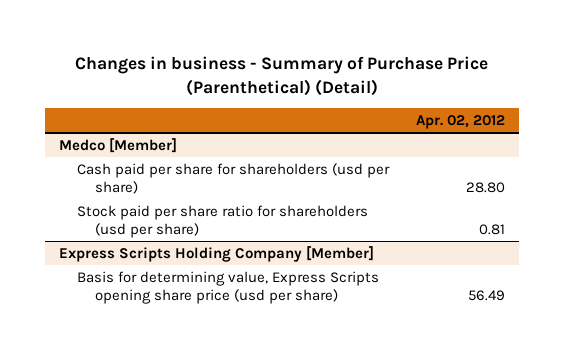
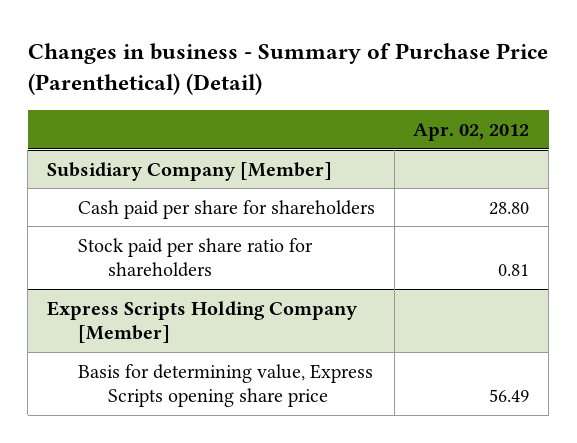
- Medco [Member]
- Cash paid per share for shareholders (usd per share) | 28.80
- Stock paid per share ratio for shareholders (usd per share) | 0.81
+ Subsidiary Company [Member]
+ Cash paid per share for shareholders | 28.80
+ Stock paid per share ratio for shareholders | 0.81
@ Express Scripts Holding Company [Member]
- Basis for determining value, Express Scripts opening share price (usd per share) | 56.49
+ Basis for determining value, Express Scripts opening share price | 56.49

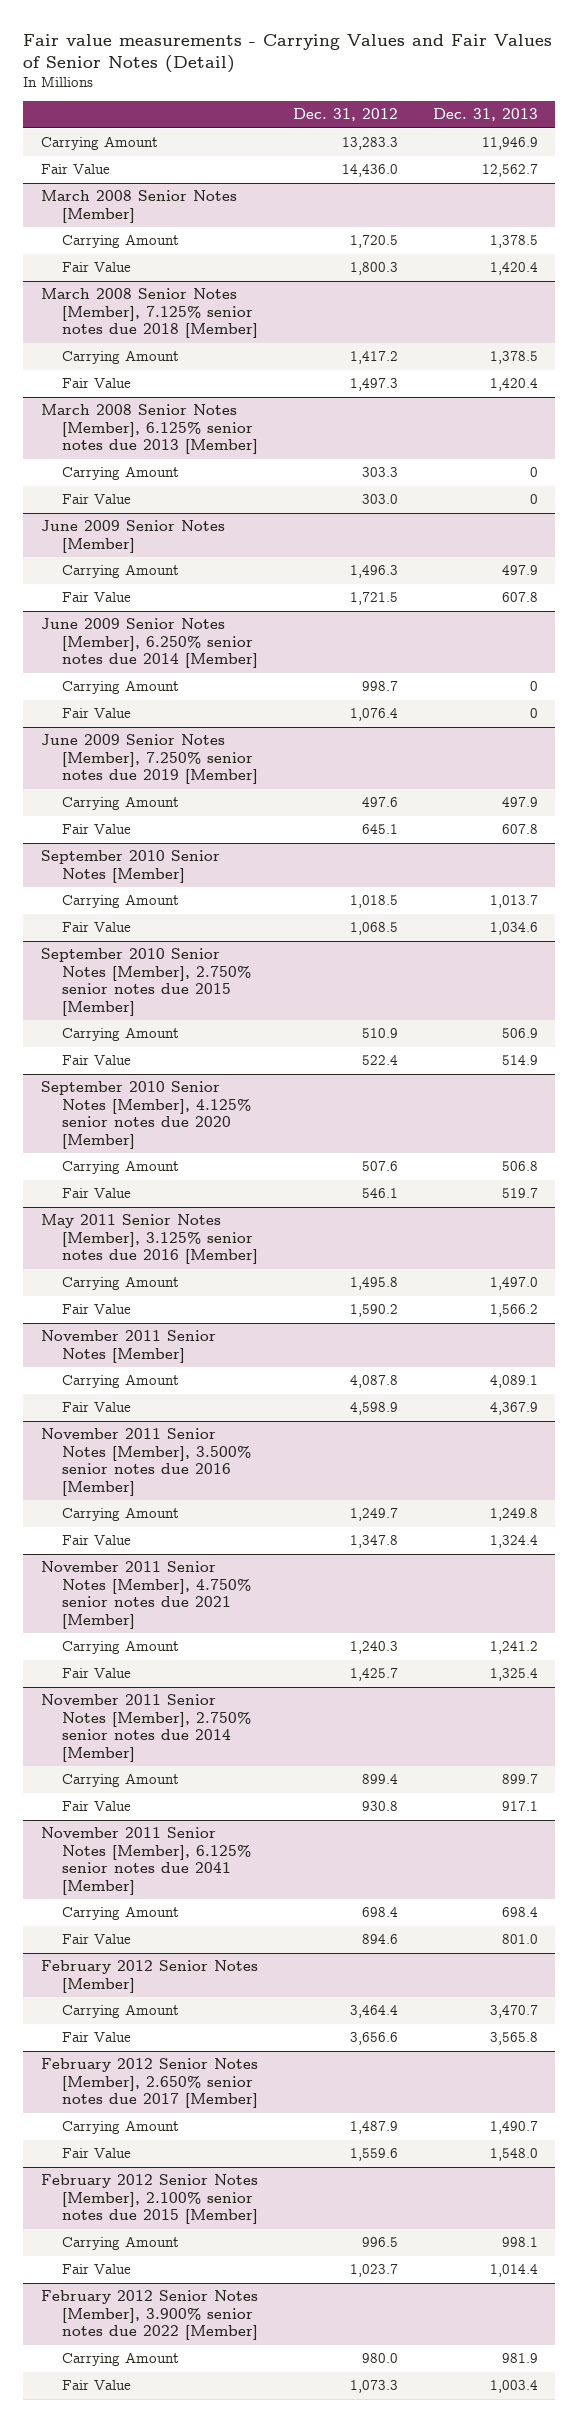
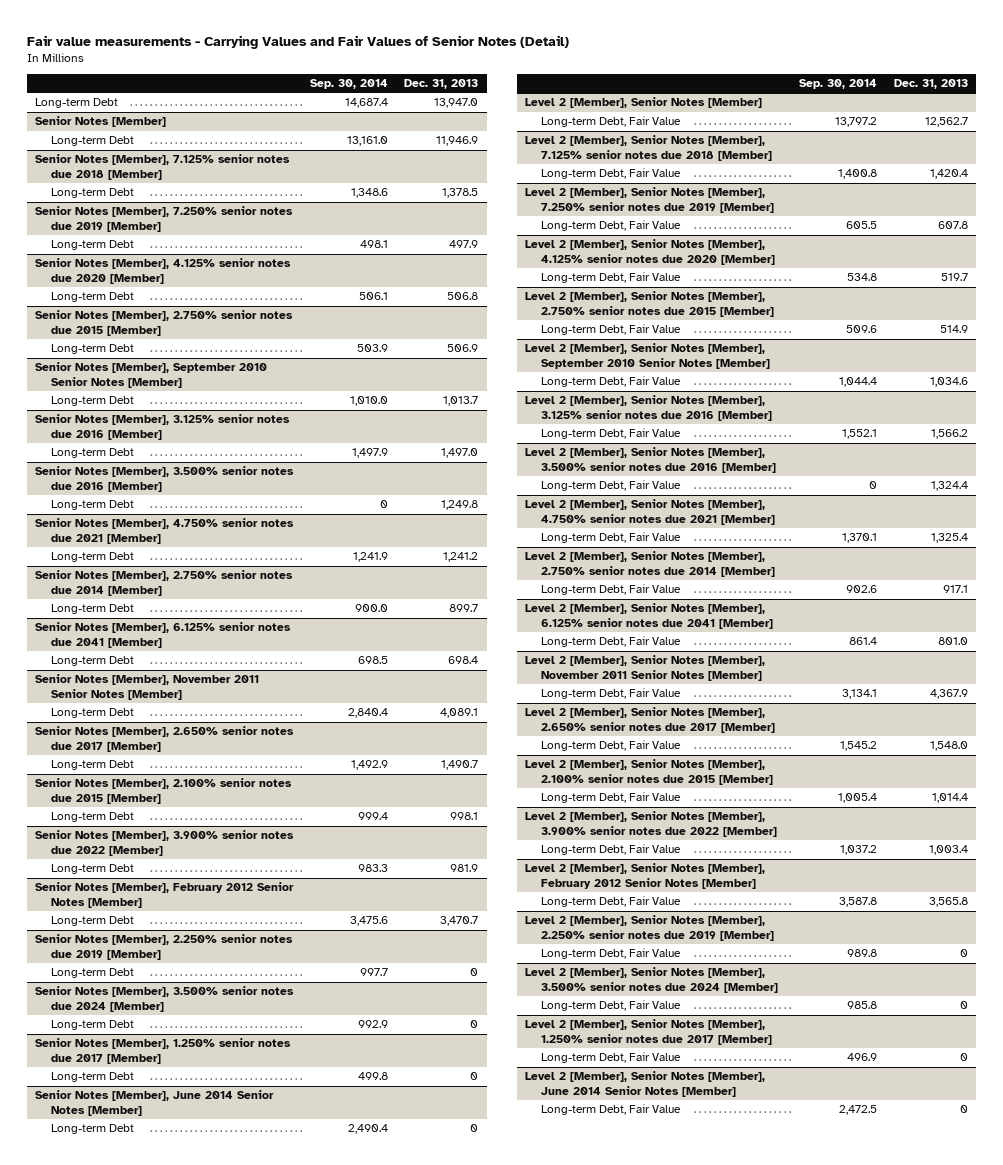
- | Dec. 31, 2012 | Dec. 31, 2013
+ | Sep. 30, 2014 | Dec. 31, 2013
- Carrying Amount | 13,283.3 | 11,946.9
- Fair Value | 14,436.0 | 12,562.7
- March 2008 Senior Notes [Member]
- Carrying Amount | 1,720.5 | 1,378.5
- Fair Value | 1,800.3 | 1,420.4
- March 2008 Senior Notes [Member], 7.125% senior notes due 2018 [Member]
- Carrying Amount | 1,417.2 | 1,378.5
- Fair Value | 1,497.3 | 1,420.4
- March 2008 Senior Notes [Member], 6.125% senior notes due 2013 [Member]
- Carrying Amount | 303.3 | 0
- Fair Value | 303.0 | 0
- June 2009 Senior Notes [Member]
- Carrying Amount | 1,496.3 | 497.9
- Fair Value | 1,721.5 | 607.8
- June 2009 Senior Notes [Member], 6.250% senior notes due 2014 [Member]
- Carrying Amount | 998.7 | 0
- Fair Value | 1,076.4 | 0
- June 2009 Senior Notes [Member], 7.250% senior notes due 2019 [Member]
- Carrying Amount | 497.6 | 497.9
- Fair Value | 645.1 | 607.8
- September 2010 Senior Notes [Member]
- Carrying Amount | 1,018.5 | 1,013.7
- Fair Value | 1,068.5 | 1,034.6
- September 2010 Senior Notes [Member], 2.750% senior notes due 2015 [Member]
- Carrying Amount | 510.9 | 506.9
- Fair Value | 522.4 | 514.9
- September 2010 Senior Notes [Member], 4.125% senior notes due 2020 [Member]
- Carrying Amount | 507.6 | 506.8
- Fair Value | 546.1 | 519.7
- May 2011 Senior Notes [Member], 3.125% senior notes due 2016 [Member]
- Carrying Amount | 1,495.8 | 1,497.0
- Fair Value | 1,590.2 | 1,566.2
- November 2011 Senior Notes [Member]
- Carrying Amount | 4,087.8 | 4,089.1
- Fair Value | 4,598.9 | 4,367.9
- November 2011 Senior Notes [Member], 3.500% senior notes due 2016 [Member]
- Carrying Amount | 1,249.7 | 1,249.8
- Fair Value | 1,347.8 | 1,324.4
- November 2011 Senior Notes [Member], 4.750% senior notes due 2021 [Member]
- Carrying Amount | 1,240.3 | 1,241.2
- Fair Value | 1,425.7 | 1,325.4
- November 2011 Senior Notes [Member], 2.750% senior notes due 2014 [Member]
- Carrying Amount | 899.4 | 899.7
- Fair Value | 930.8 | 917.1
- November 2011 Senior Notes [Member], 6.125% senior notes due 2041 [Member]
- Carrying Amount | 698.4 | 698.4
- Fair Value | 894.6 | 801.0
- February 2012 Senior Notes [Member]
- Carrying Amount | 3,464.4 | 3,470.7
- Fair Value | 3,656.6 | 3,565.8
- February 2012 Senior Notes [Member], 2.650% senior notes due 2017 [Member]
- Carrying Amount | 1,487.9 | 1,490.7
- Fair Value | 1,559.6 | 1,548.0
- February 2012 Senior Notes [Member], 2.100% senior notes due 2015 [Member]
- Carrying Amount | 996.5 | 998.1
- Fair Value | 1,023.7 | 1,014.4
- February 2012 Senior Notes [Member], 3.900% senior notes due 2022 [Member]
- Carrying Amount | 980.0 | 981.9
- Fair Value | 1,073.3 | 1,003.4
+ Long-term Debt | 14,687.4 | 13,947.0
+ Senior Notes [Member]
+ Long-term Debt | 13,161.0 | 11,946.9
+ Senior Notes [Member], 7.125% senior notes due 2018 [Member]
+ Long-term Debt | 1,348.6 | 1,378.5
+ Senior Notes [Member], 7.250% senior notes due 2019 [Member]
+ Long-term Debt | 498.1 | 497.9
+ Senior Notes [Member], 4.125% senior notes due 2020 [Member]
+ Long-term Debt | 506.1 | 506.8
+ Senior Notes [Member], 2.750% senior notes due 2015 [Member]
+ Long-term Debt | 503.9 | 506.9
+ Senior Notes [Member], September 2010 Senior Notes [Member]
+ Long-term Debt | 1,010.0 | 1,013.7
+ Senior Notes [Member], 3.125% senior notes due 2016 [Member]
+ Long-term Debt | 1,497.9 | 1,497.0
+ Senior Notes [Member], 3.500% senior notes due 2016 [Member]
+ Long-term Debt | 0 | 1,249.8
+ Senior Notes [Member], 4.750% senior notes due 2021 [Member]
+ Long-term Debt | 1,241.9 | 1,241.2
+ Senior Notes [Member], 2.750% senior notes due 2014 [Member]
+ Long-term Debt | 900.0 | 899.7
+ Senior Notes [Member], 6.125% senior notes due 2041 [Member]
+ Long-term Debt | 698.5 | 698.4
+ Senior Notes [Member], November 2011 Senior Notes [Member]
+ Long-term Debt | 2,840.4 | 4,089.1
+ Senior Notes [Member], 2.650% senior notes due 2017 [Member]
+ Long-term Debt | 1,492.9 | 1,490.7
+ Senior Notes [Member], 2.100% senior notes due 2015 [Member]
+ Long-term Debt | 999.4 | 998.1
+ Senior Notes [Member], 3.900% senior notes due 2022 [Member]
+ Long-term Debt | 983.3 | 981.9
+ Senior Notes [Member], February 2012 Senior Notes [Member]
+ Long-term Debt | 3,475.6 | 3,470.7
+ Senior Notes [Member], 2.250% senior notes due 2019 [Member]
+ Long-term Debt | 997.7 | 0
+ Senior Notes [Member], 3.500% senior notes due 2024 [Member]
+ Long-term Debt | 992.9 | 0
+ Senior Notes [Member], 1.250% senior notes due 2017 [Member]
+ Long-term Debt | 499.8 | 0
+ Senior Notes [Member], June 2014 Senior Notes [Member]
+ Long-term Debt | 2,490.4 | 0
+ Level 2 [Member], Senior Notes [Member]
+ Long-term Debt, Fair Value | 13,797.2 | 12,562.7
+ Level 2 [Member], Senior Notes [Member], 7.125% senior notes due 2018 [Member]
+ Long-term Debt, Fair Value | 1,400.8 | 1,420.4
+ Level 2 [Member], Senior Notes [Member], 7.250% senior notes due 2019 [Member]
+ Long-term Debt, Fair Value | 605.5 | 607.8
+ Level 2 [Member], Senior Notes [Member], 4.125% senior notes due 2020 [Member]
+ Long-term Debt, Fair Value | 534.8 | 519.7
+ Level 2 [Member], Senior Notes [Member], 2.750% senior notes due 2015 [Member]
+ Long-term Debt, Fair Value | 509.6 | 514.9
+ Level 2 [Member], Senior Notes [Member], September 2010 Senior Notes [Member]
+ Long-term Debt, Fair Value | 1,044.4 | 1,034.6
+ Level 2 [Member], Senior Notes [Member], 3.125% senior notes due 2016 [Member]
+ Long-term Debt, Fair Value | 1,552.1 | 1,566.2
+ Level 2 [Member], Senior Notes [Member], 3.500% senior notes due 2016 [Member]
+ Long-term Debt, Fair Value | 0 | 1,324.4
+ Level 2 [Member], Senior Notes [Member], 4.750% senior notes due 2021 [Member]
+ Long-term Debt, Fair Value | 1,370.1 | 1,325.4
+ Level 2 [Member], Senior Notes [Member], 2.750% senior notes due 2014 [Member]
+ Long-term Debt, Fair Value | 902.6 | 917.1
+ Level 2 [Member], Senior Notes [Member], 6.125% senior notes due 2041 [Member]
+ Long-term Debt, Fair Value | 861.4 | 801.0
+ Level 2 [Member], Senior Notes [Member], November 2011 Senior Notes [Member]
+ Long-term Debt, Fair Value | 3,134.1 | 4,367.9
+ Level 2 [Member], Senior Notes [Member], 2.650% senior notes due 2017 [Member]
+ Long-term Debt, Fair Value | 1,545.2 | 1,548.0
+ Level 2 [Member], Senior Notes [Member], 2.100% senior notes due 2015 [Member]
+ Long-term Debt, Fair Value | 1,005.4 | 1,014.4
+ Level 2 [Member], Senior Notes [Member], 3.900% senior notes due 2022 [Member]
+ Long-term Debt, Fair Value | 1,037.2 | 1,003.4
+ Level 2 [Member], Senior Notes [Member], February 2012 Senior Notes [Member]
+ Long-term Debt, Fair Value | 3,587.8 | 3,565.8
+ Level 2 [Member], Senior Notes [Member], 2.250% senior notes due 2019 [Member]
+ Long-term Debt, Fair Value | 989.8 | 0
+ Level 2 [Member], Senior Notes [Member], 3.500% senior notes due 2024 [Member]
+ Long-term Debt, Fair Value | 985.8 | 0
+ Level 2 [Member], Senior Notes [Member], 1.250% senior notes due 2017 [Member]
+ Long-term Debt, Fair Value | 496.9 | 0
+ Level 2 [Member], Senior Notes [Member], June 2014 Senior Notes [Member]
+ Long-term Debt, Fair Value | 2,472.5 | 0

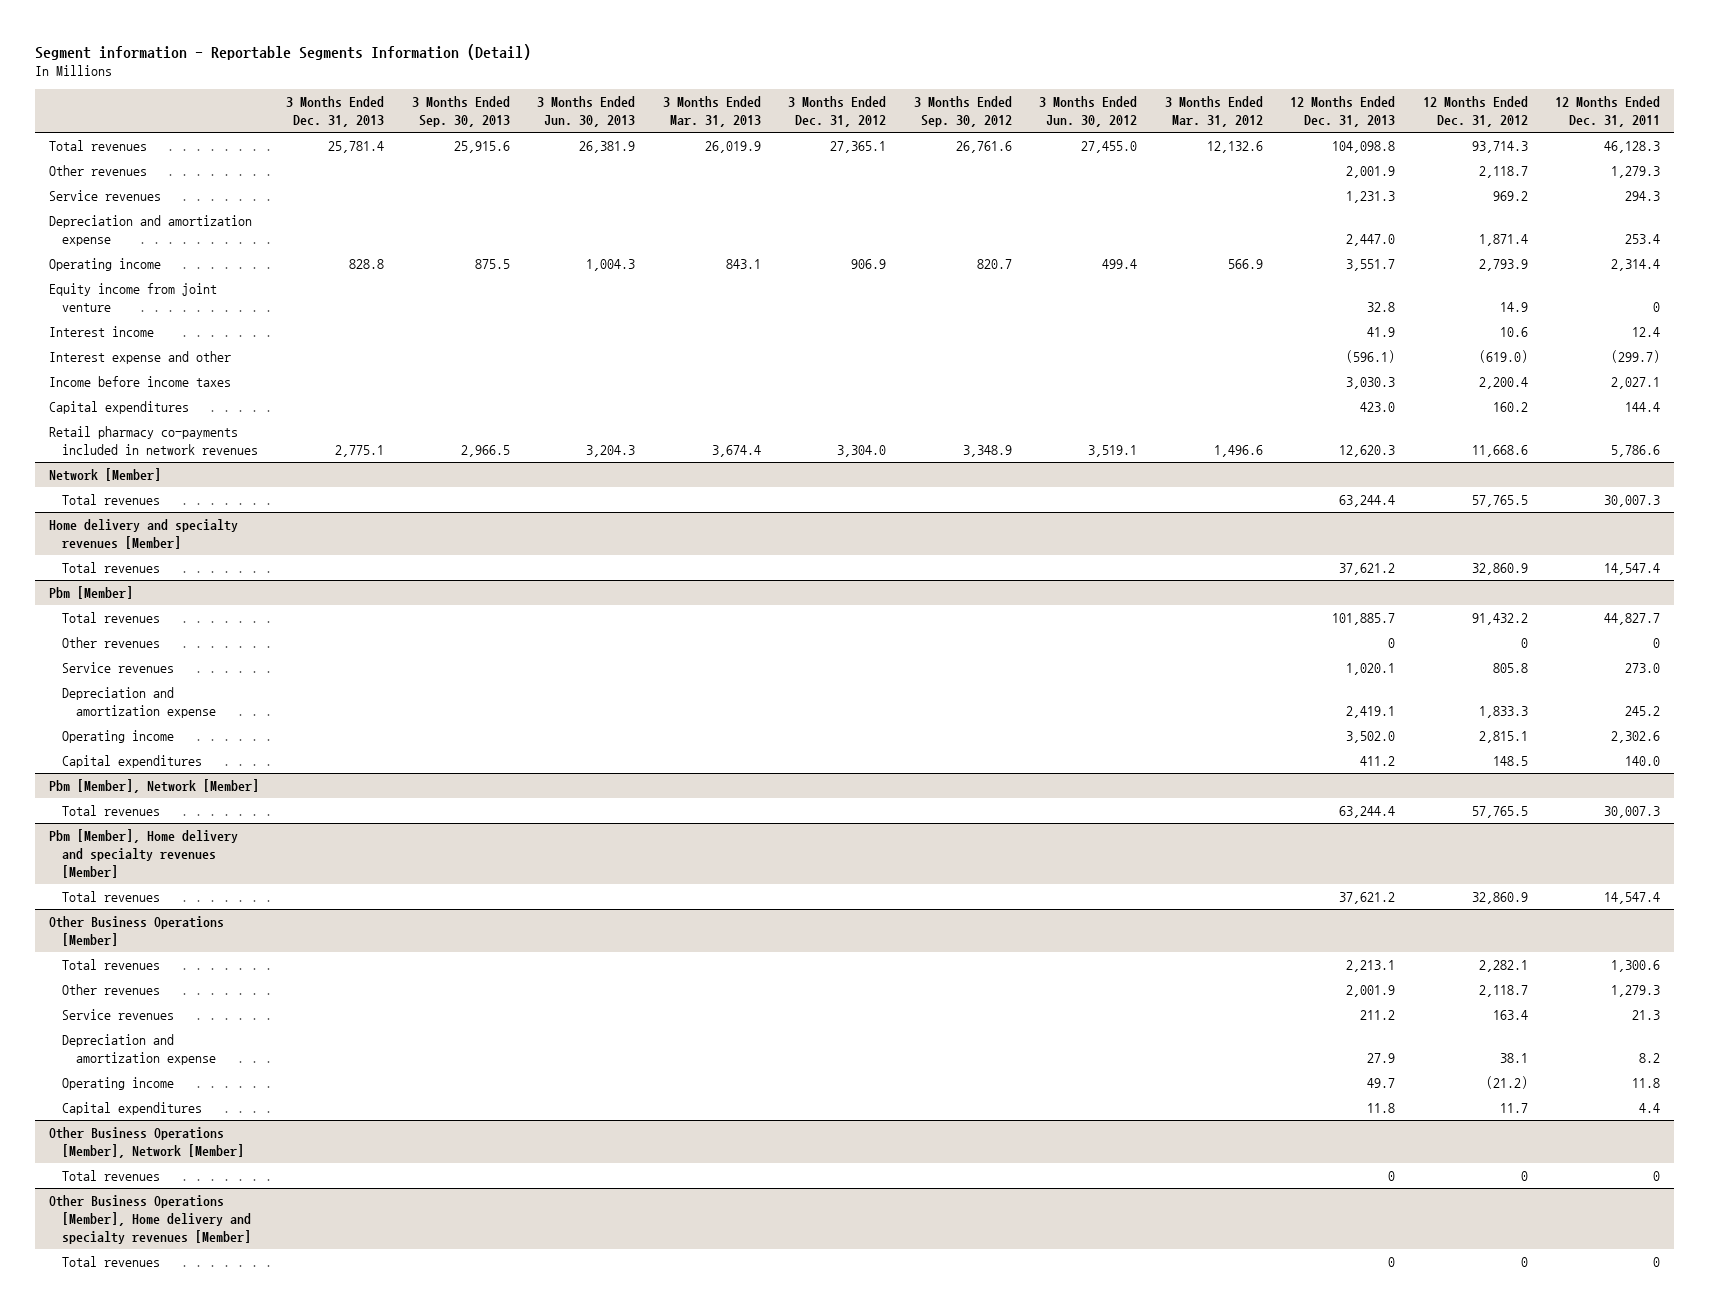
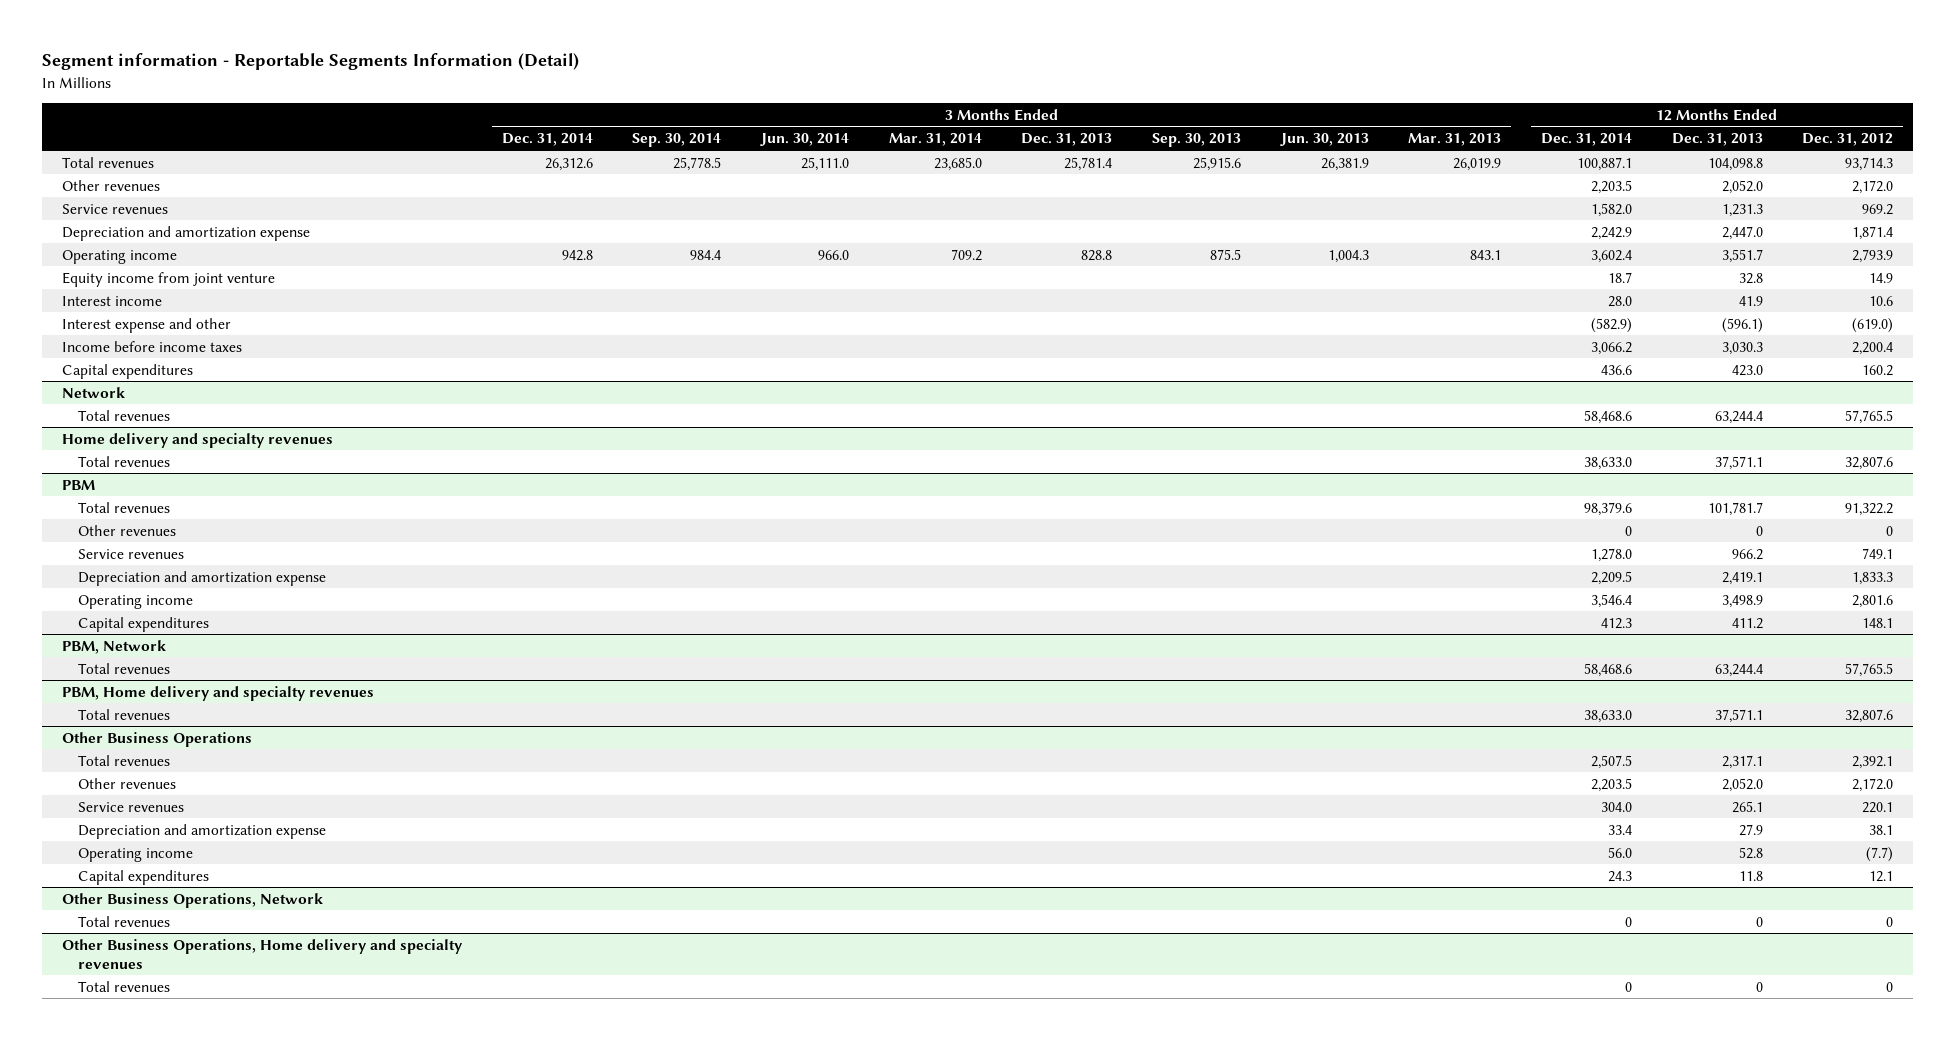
- | 3 Months Ended Dec. 31, 2013 | 3 Months Ended Sep. 30, 2013 | 3 Months Ended Jun. 30, 2013 | 3 Months Ended Mar. 31, 2013 | 3 Months Ended Dec. 31, 2012 | 3 Months Ended Sep. 30, 2012 | 3 Months Ended Jun. 30, 2012 | 3 Months Ended Mar. 31, 2012 | 12 Months Ended Dec. 31, 2013 | 12 Months Ended Dec. 31, 2012 | 12 Months Ended Dec. 31, 2011
+ | 3 Months Ended Dec. 31, 2014 | 3 Months Ended Sep. 30, 2014 | 3 Months Ended Jun. 30, 2014 | 3 Months Ended Mar. 31, 2014 | 3 Months Ended Dec. 31, 2013 | 3 Months Ended Sep. 30, 2013 | 3 Months Ended Jun. 30, 2013 | 3 Months Ended Mar. 31, 2013 | 12 Months Ended Dec. 31, 2014 | 12 Months Ended Dec. 31, 2013 | 12 Months Ended Dec. 31, 2012
- Other revenues | | | | | | | | | 2,001.9 | 2,118.7 | 1,279.3
+ Other revenues | | | | | | | | | 2,203.5 | 2,052.0 | 2,172.0
- Retail pharmacy co-payments included in network revenues | 2,775.1 | 2,966.5 | 3,204.3 | 3,674.4 | 3,304.0 | 3,348.9 | 3,519.1 | 1,496.6 | 12,620.3 | 11,668.6 | 5,786.6
- Network [Member]
+ Network
- Home delivery and specialty revenues [Member]
- Total revenues | | | | | | | | | 37,621.2 | 32,860.9 | 14,547.4
- Pbm [Member]
- Total revenues | | | | | | | | | 101,885.7 | 91,432.2 | 44,827.7
+ Home delivery and specialty revenues
+ Total revenues | | | | | | | | | 38,633.0 | 37,571.1 | 32,807.6
+ PBM
+ Total revenues | | | | | | | | | 98,379.6 | 101,781.7 | 91,322.2
- Service revenues | | | | | | | | | 1,020.1 | 805.8 | 273.0
+ Service revenues | | | | | | | | | 1,278.0 | 966.2 | 749.1
- Operating income | | | | | | | | | 3,502.0 | 2,815.1 | 2,302.6
- Capital expenditures | | | | | | | | | 411.2 | 148.5 | 140.0
- Pbm [Member], Network [Member]
+ Operating income | | | | | | | | | 3,546.4 | 3,498.9 | 2,801.6
+ Capital expenditures | | | | | | | | | 412.3 | 411.2 | 148.1
+ PBM, Network
- Pbm [Member], Home delivery and specialty revenues [Member]
- Total revenues | | | | | | | | | 37,621.2 | 32,860.9 | 14,547.4
- Other Business Operations [Member]
- Total revenues | | | | | | | | | 2,213.1 | 2,282.1 | 1,300.6
- Other revenues | | | | | | | | | 2,001.9 | 2,118.7 | 1,279.3
- Service revenues | | | | | | | | | 211.2 | 163.4 | 21.3
+ PBM, Home delivery and specialty revenues
+ Total revenues | | | | | | | | | 38,633.0 | 37,571.1 | 32,807.6
+ Other Business Operations
+ Total revenues | | | | | | | | | 2,507.5 | 2,317.1 | 2,392.1
+ Other revenues | | | | | | | | | 2,203.5 | 2,052.0 | 2,172.0
+ Service revenues | | | | | | | | | 304.0 | 265.1 | 220.1
- Operating income | | | | | | | | | 49.7 | (21.2) | 11.8
- Capital expenditures | | | | | | | | | 11.8 | 11.7 | 4.4
- Other Business Operations [Member], Network [Member]
+ Operating income | | | | | | | | | 56.0 | 52.8 | (7.7)
+ Capital expenditures | | | | | | | | | 24.3 | 11.8 | 12.1
+ Other Business Operations, Network
- Other Business Operations [Member], Home delivery and specialty revenues [Member]
+ Other Business Operations, Home delivery and specialty revenues

